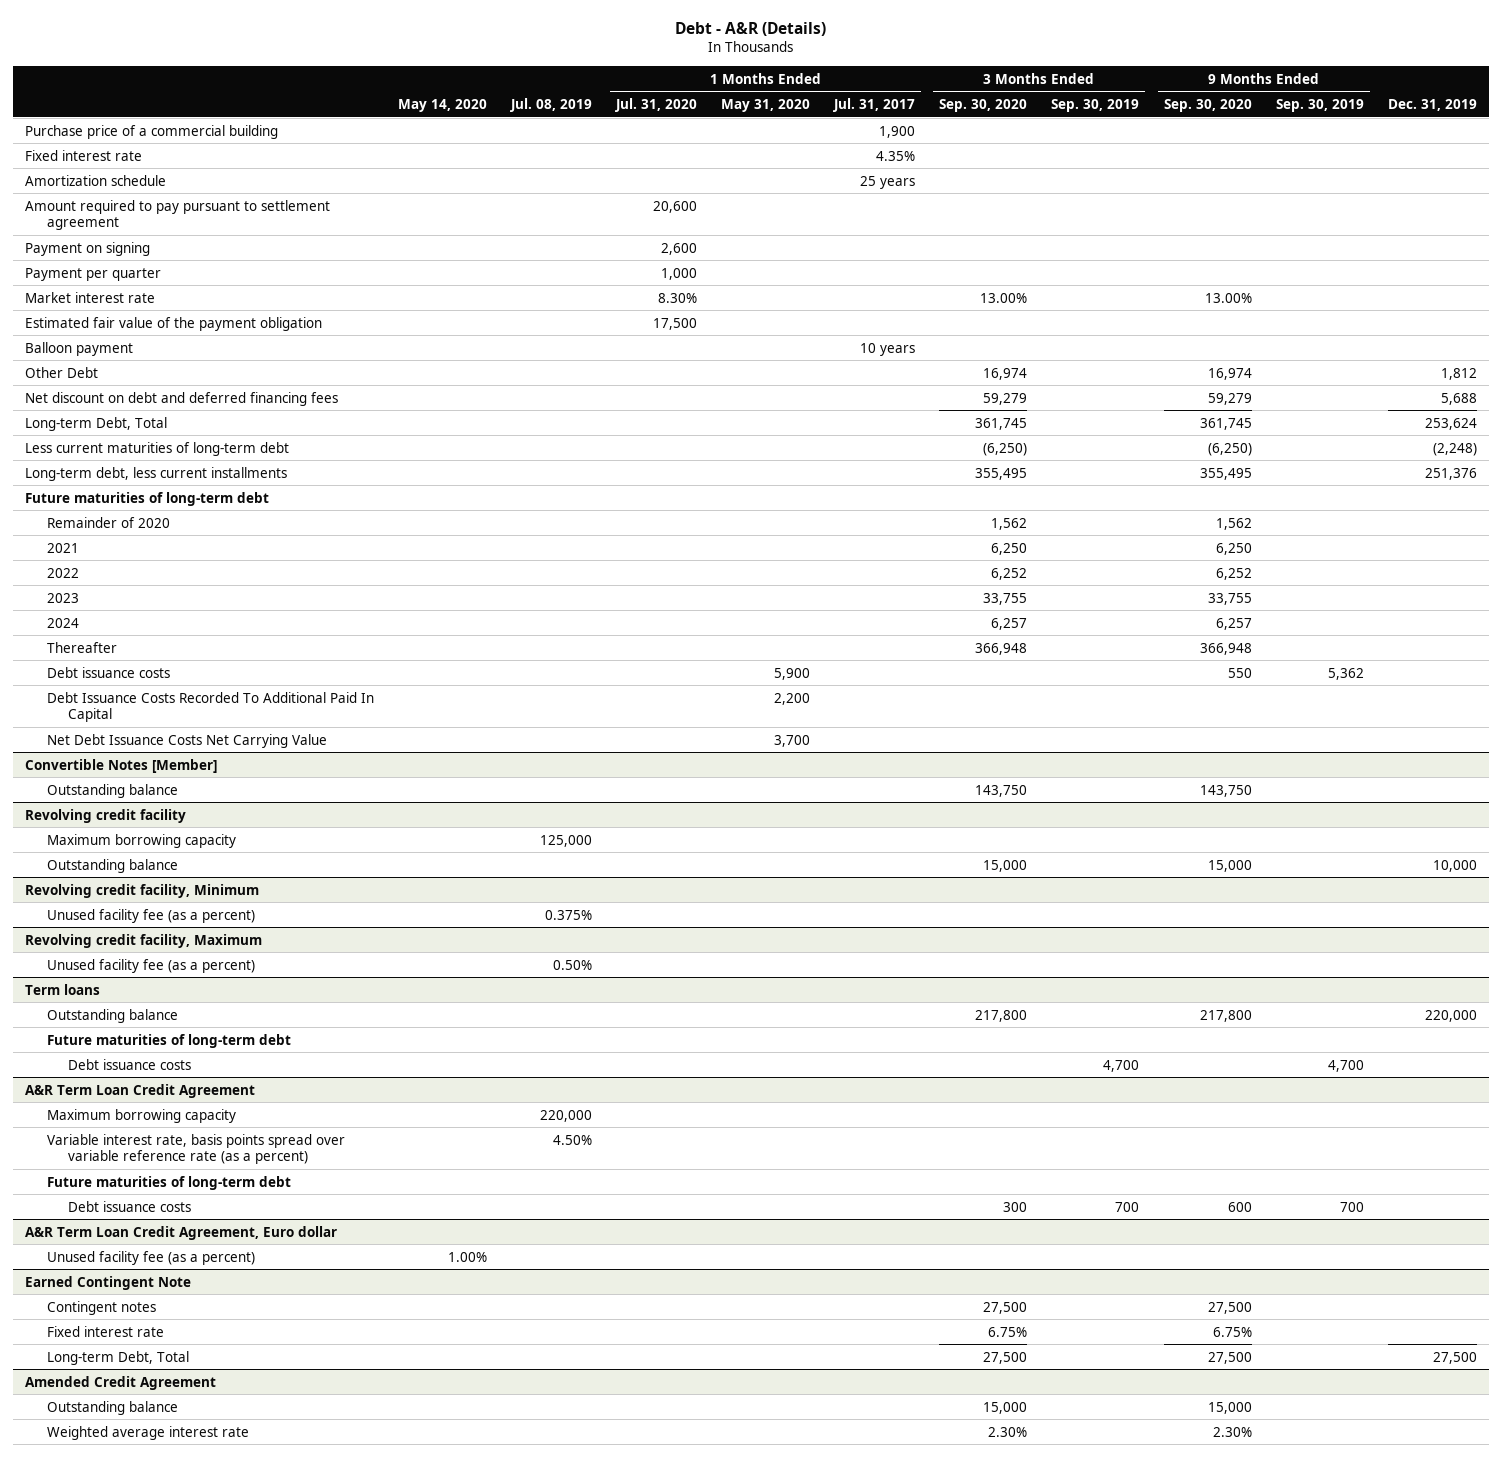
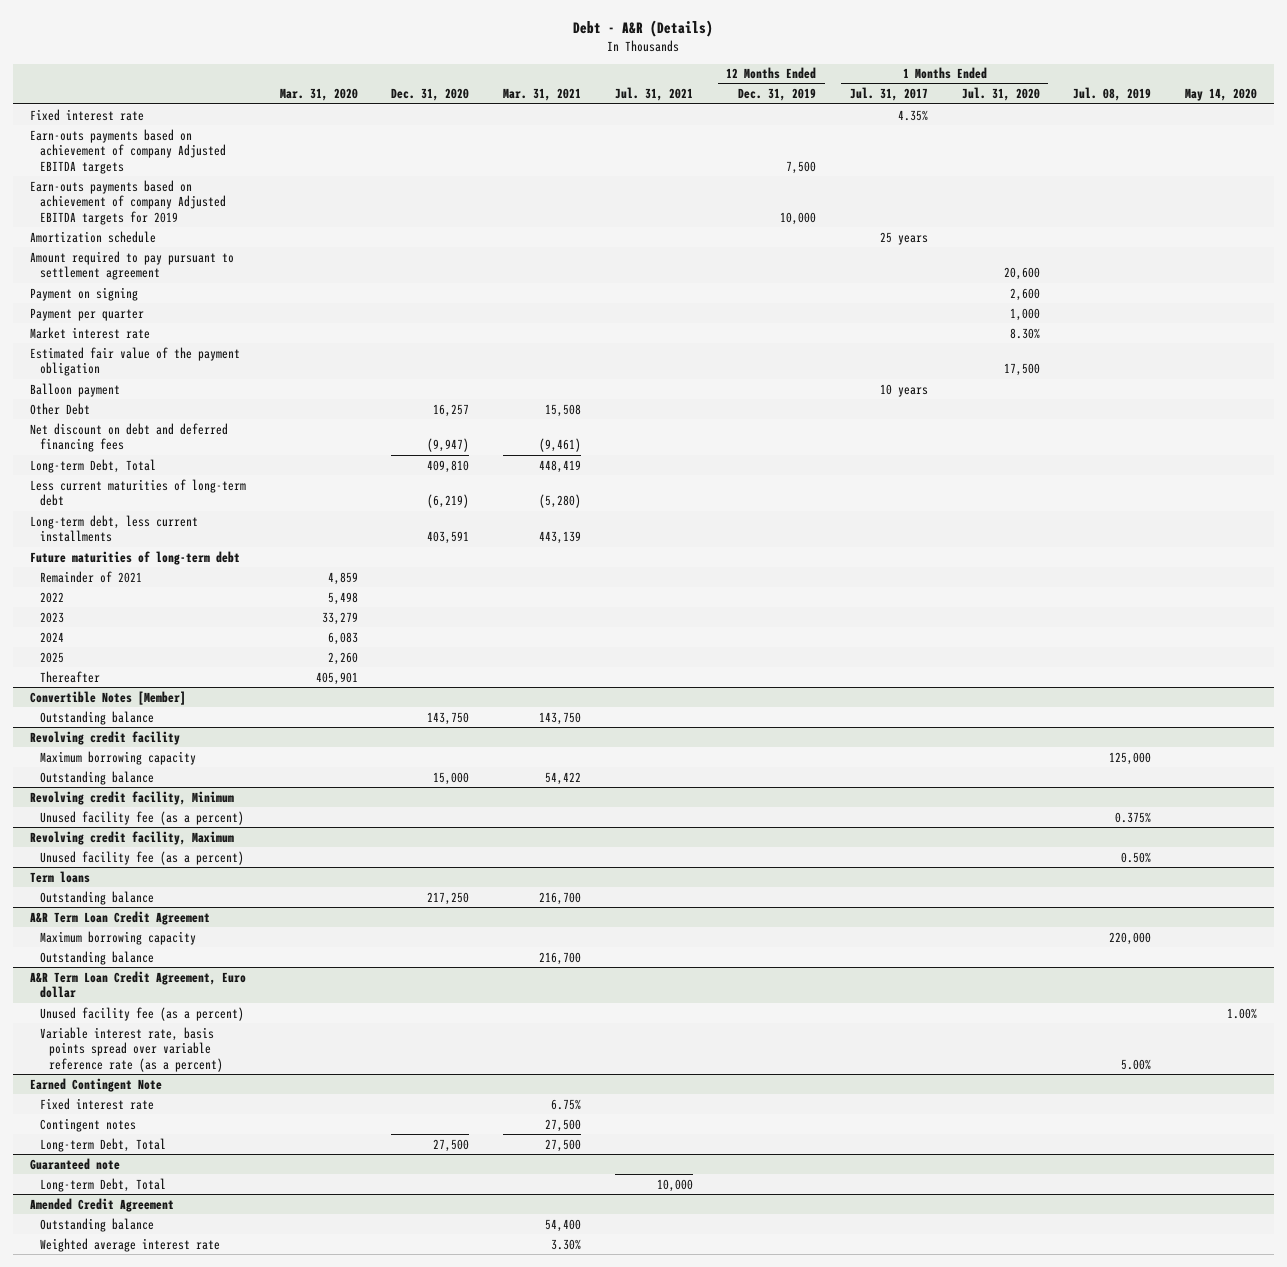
- | May 14, 2020 | Jul. 08, 2019 | 1 Months Ended Jul. 31, 2020 | 1 Months Ended May 31, 2020 | 1 Months Ended Jul. 31, 2017 | 3 Months Ended Sep. 30, 2020 | 3 Months Ended Sep. 30, 2019 | 9 Months Ended Sep. 30, 2020 | 9 Months Ended Sep. 30, 2019 | Dec. 31, 2019
+ | Mar. 31, 2020 | Dec. 31, 2020 | Mar. 31, 2021 | Jul. 31, 2021 | 12 Months Ended Dec. 31, 2019 | 1 Months Ended Jul. 31, 2017 | 1 Months Ended Jul. 31, 2020 | Jul. 08, 2019 | May 14, 2020
- Purchase price of a commercial building | | | | | 1,900 | | | | |
+ Earn-outs payments based on achievement of company Adjusted EBITDA targets | | | | | 7,500 | | | |
+ Earn-outs payments based on achievement of company Adjusted EBITDA targets for 2019 | | | | | 10,000 | | | |
- Remainder of 2020 | | | | | | 1,562 | | 1,562 | |
- 2021 | | | | | | 6,250 | | 6,250 | |
+ Remainder of 2021 | 4,859 | | | | | | | |
+ 2025 | 2,260 | | | | | | | |
- Debt issuance costs | | | | 5,900 | | | | 550 | 5,362 |
- Debt Issuance Costs Recorded To Additional Paid In Capital | | | | 2,200 | | | | | |
- Net Debt Issuance Costs Net Carrying Value | | | | 3,700 | | | | | |
@ Term loans
- Future maturities of long-term debt
- Debt issuance costs | | | | | | | 4,700 | | 4,700 |
@ A&R Term Loan Credit Agreement
- Variable interest rate, basis points spread over variable reference rate (as a percent) | | 4.50% | | | | | | | |
- Future maturities of long-term debt
- Debt issuance costs | | | | | | 300 | 700 | 600 | 700 |
+ Outstanding balance | | | 216,700 | | | | | |
@ A&R Term Loan Credit Agreement, Euro dollar
+ Variable interest rate, basis points spread over variable reference rate (as a percent) | | | | | | | | 5.00% |
@ Earned Contingent Note
moved down: Contingent notes | | | 27,500 | | | | | |
+ Guaranteed note
+ Long-term Debt, Total | | | | 10,000 | | | | |

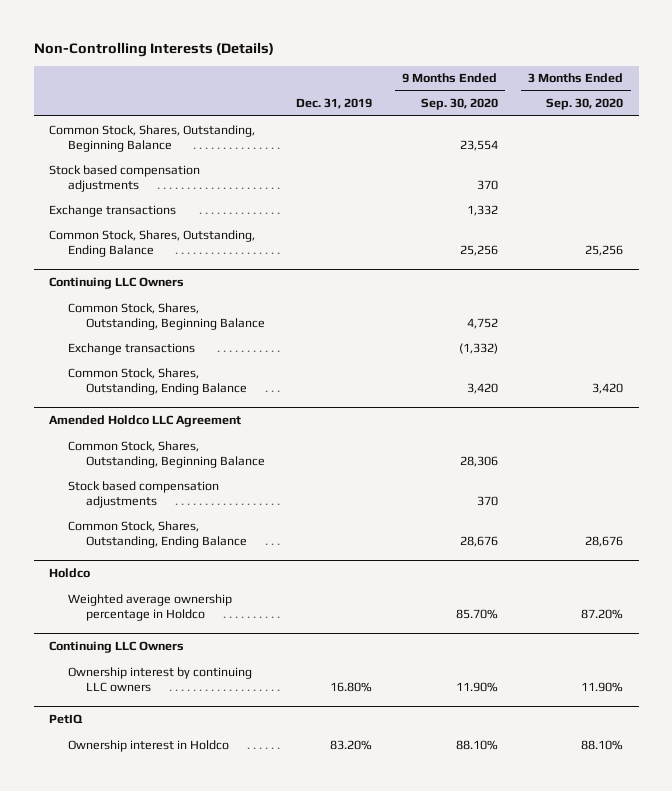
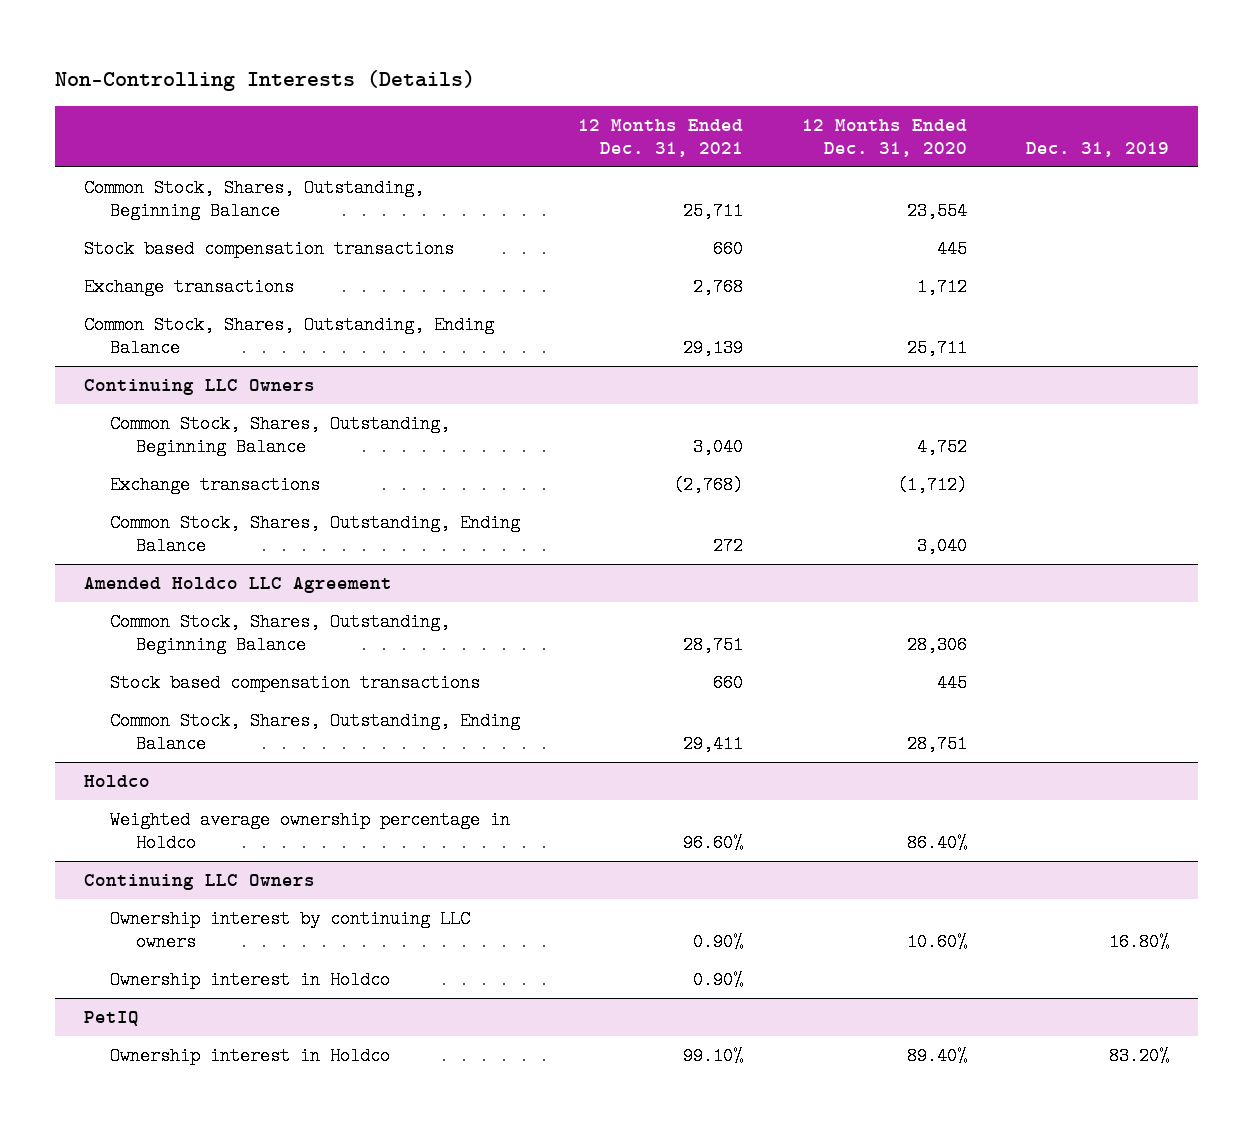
- | Dec. 31, 2019 | 9 Months Ended Sep. 30, 2020 | 3 Months Ended Sep. 30, 2020
+ | 12 Months Ended Dec. 31, 2021 | 12 Months Ended Dec. 31, 2020 | Dec. 31, 2019
- Stock based compensation adjustments | | 370 |
+ Stock based compensation transactions | 660 | 445 |
@ Amended Holdco LLC Agreement
- Stock based compensation adjustments | | 370 |
+ Stock based compensation transactions | 660 | 445 |
@ Continuing LLC Owners
+ Ownership interest in Holdco | 0.90% | |

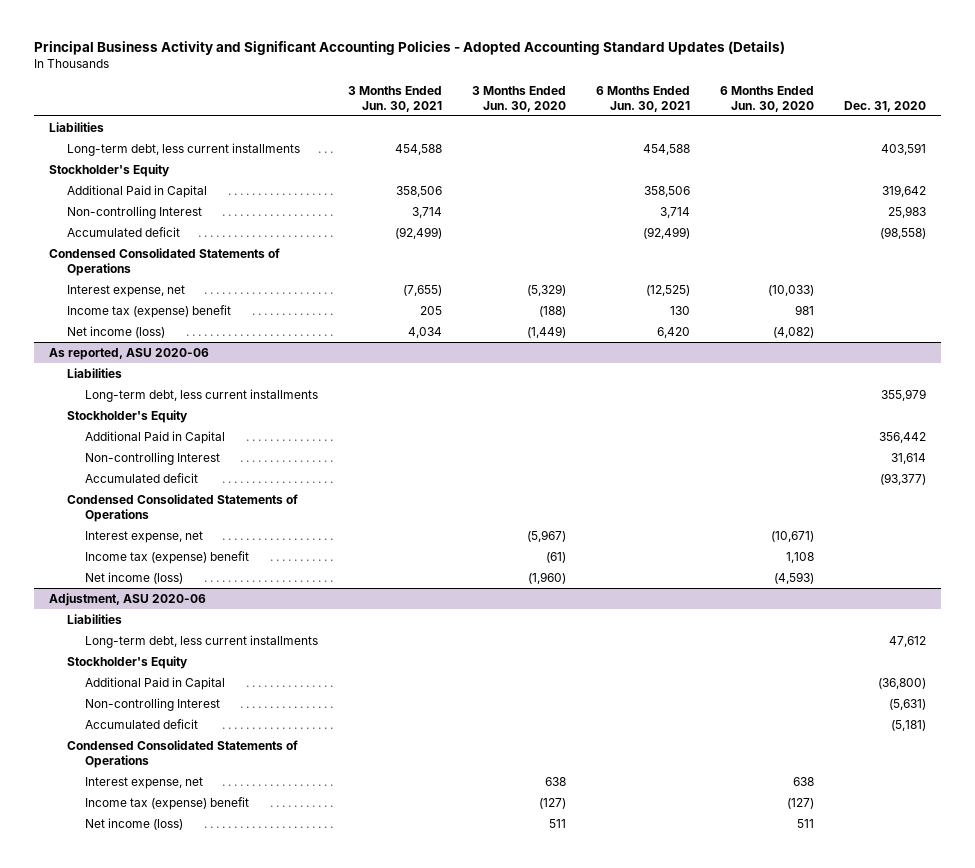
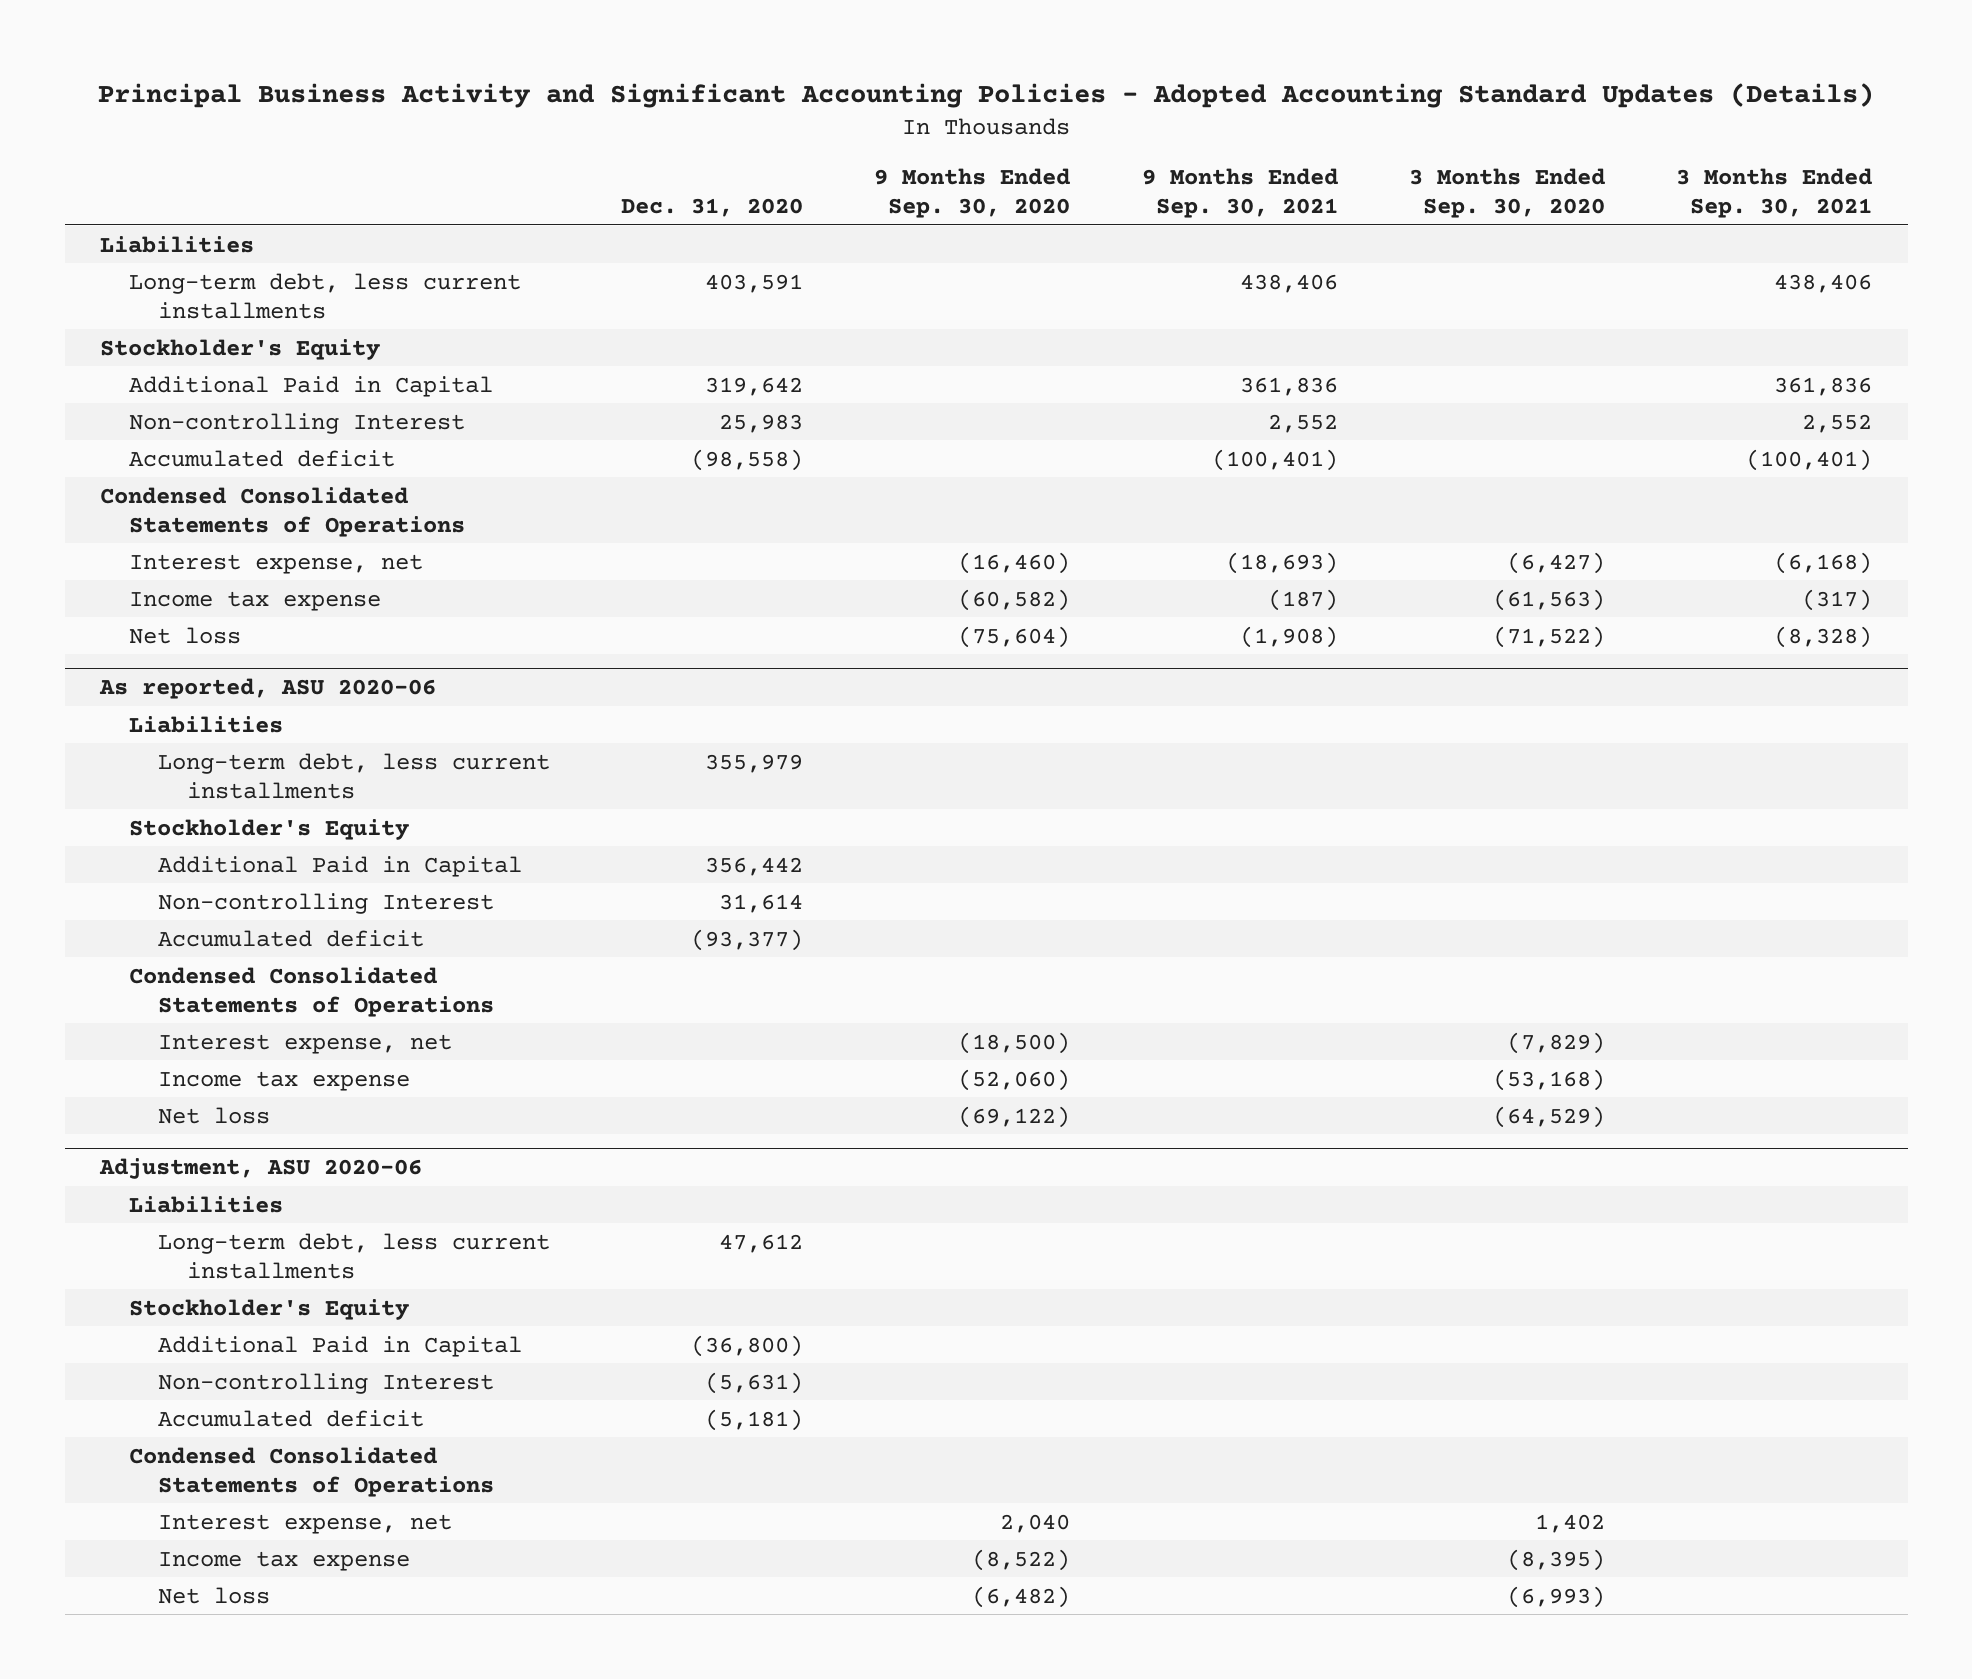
- | 3 Months Ended Jun. 30, 2021 | 3 Months Ended Jun. 30, 2020 | 6 Months Ended Jun. 30, 2021 | 6 Months Ended Jun. 30, 2020 | Dec. 31, 2020
+ | Dec. 31, 2020 | 9 Months Ended Sep. 30, 2020 | 9 Months Ended Sep. 30, 2021 | 3 Months Ended Sep. 30, 2020 | 3 Months Ended Sep. 30, 2021
- Income tax (expense) benefit | 205 | (188) | 130 | 981 |
- Net income (loss) | 4,034 | (1,449) | 6,420 | (4,082) |
+ Income tax expense | | (60,582) | (187) | (61,563) | (317)
+ Net loss | | (75,604) | (1,908) | (71,522) | (8,328)
@ As reported, ASU 2020-06
- Income tax (expense) benefit | | (61) | | 1,108 |
- Net income (loss) | | (1,960) | | (4,593) |
+ Income tax expense | | (52,060) | | (53,168) |
+ Net loss | | (69,122) | | (64,529) |
@ Adjustment, ASU 2020-06
- Income tax (expense) benefit | | (127) | | (127) |
- Net income (loss) | | 511 | | 511 |
+ Income tax expense | | (8,522) | | (8,395) |
+ Net loss | | (6,482) | | (6,993) |

